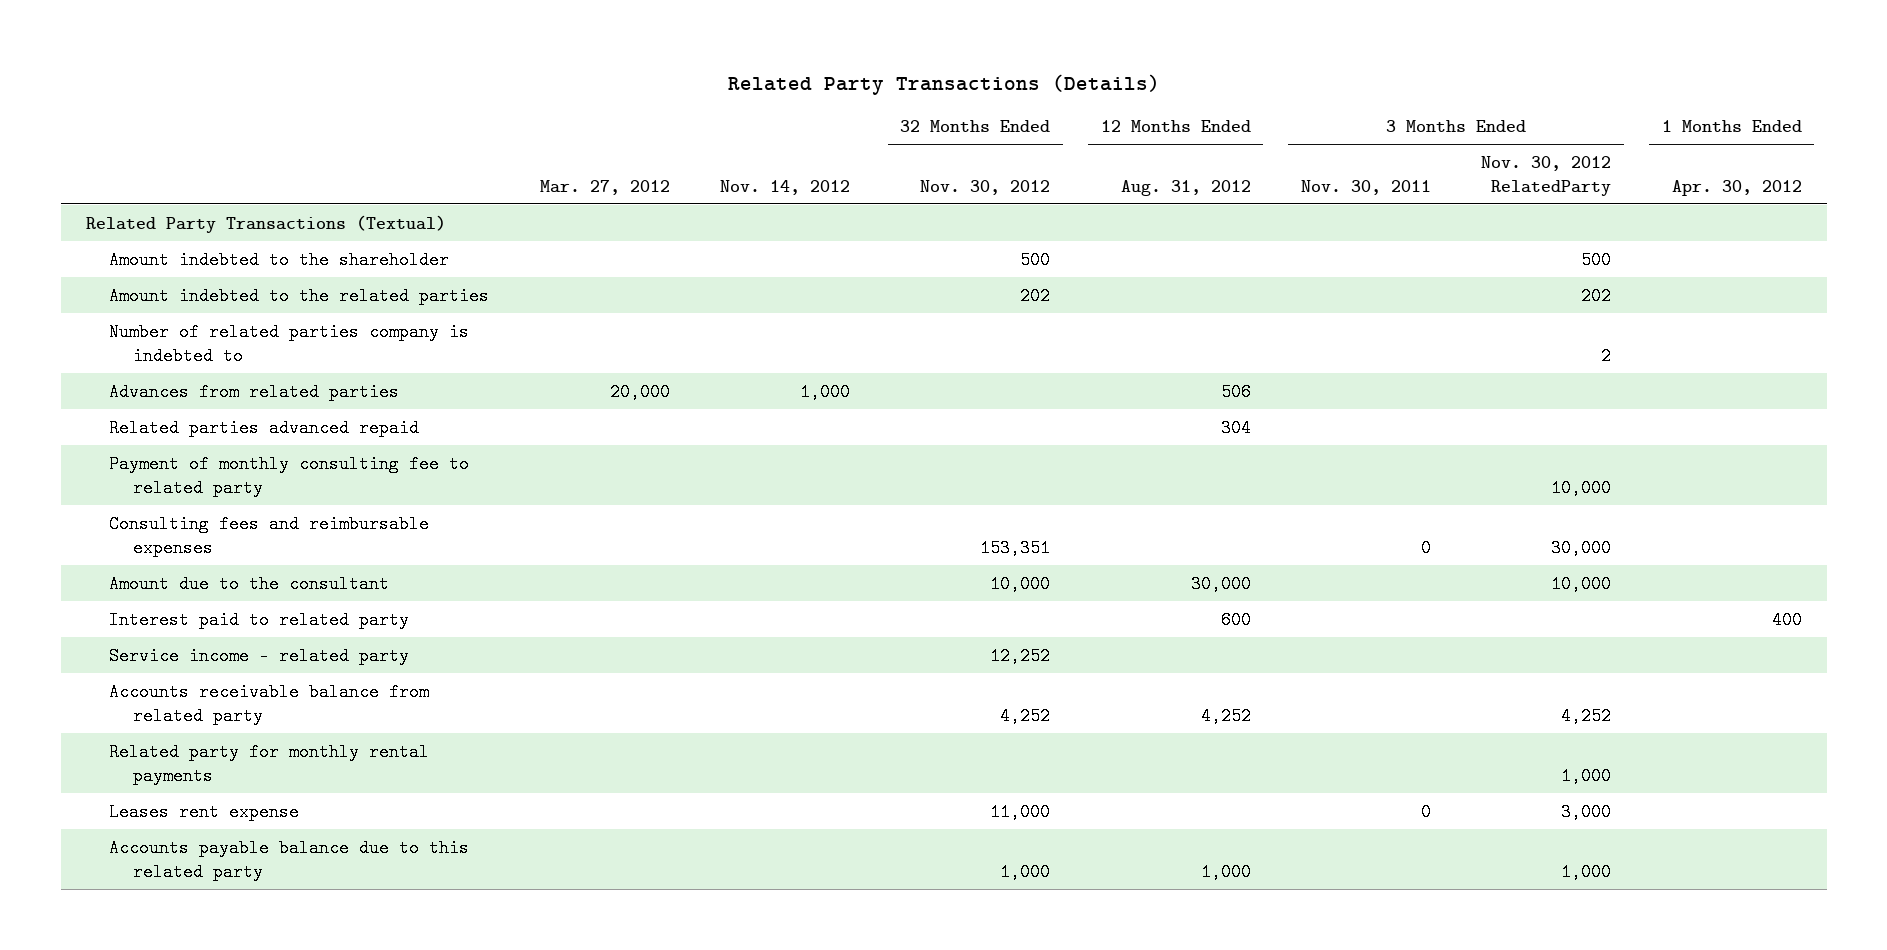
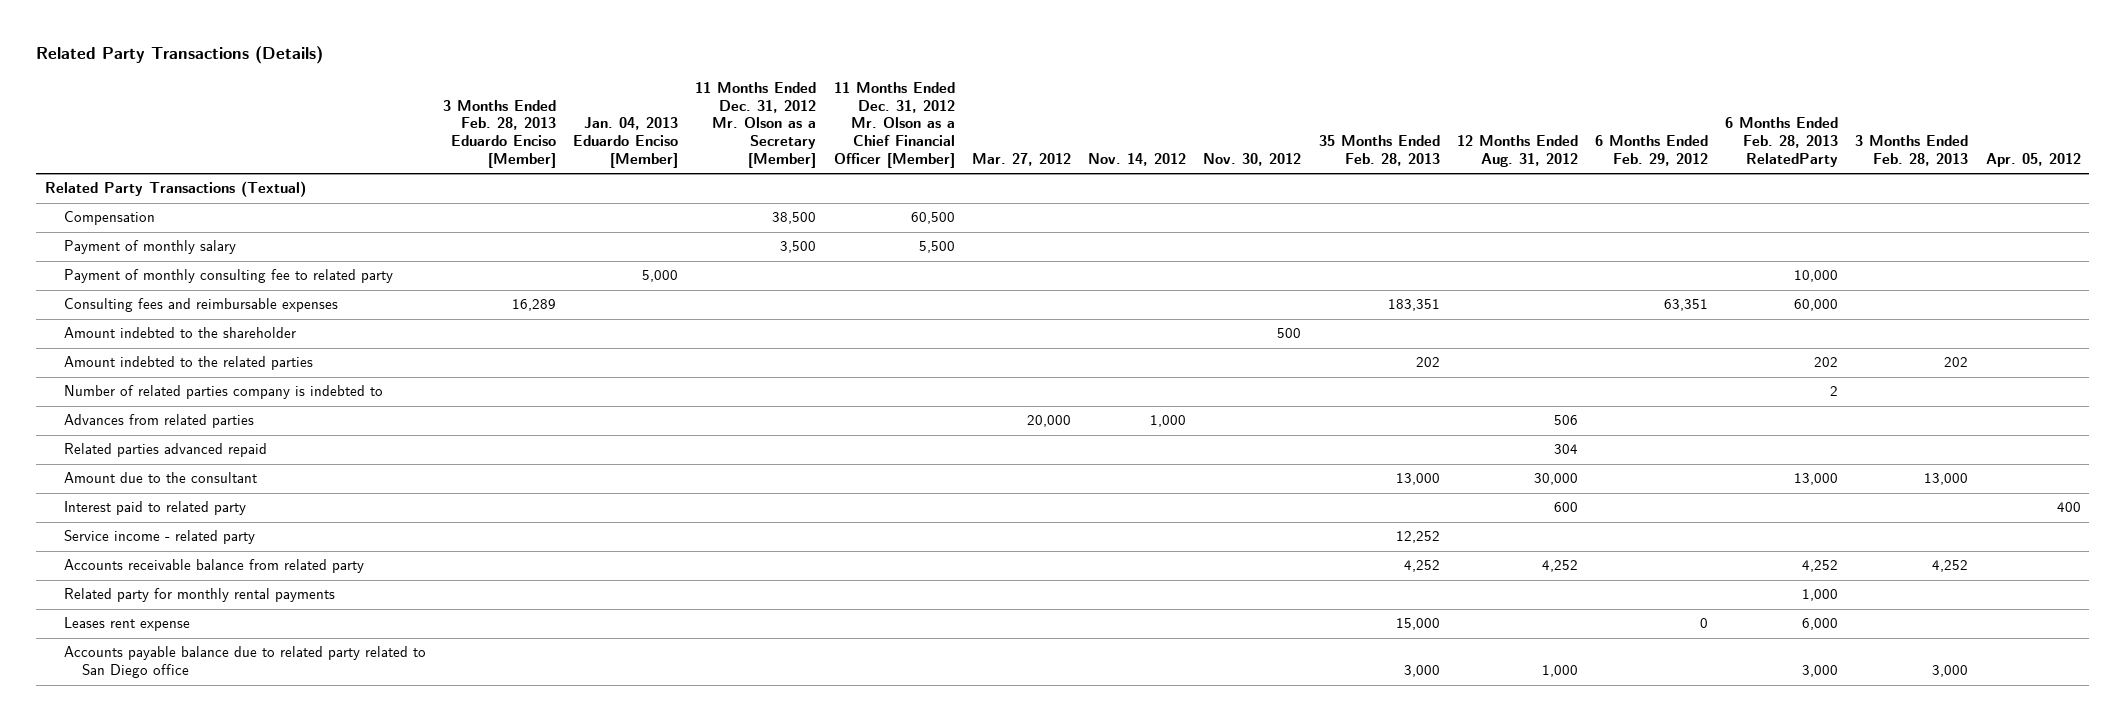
- | Mar. 27, 2012 | Nov. 14, 2012 | 32 Months Ended Nov. 30, 2012 | 12 Months Ended Aug. 31, 2012 | 3 Months Ended Nov. 30, 2011 | 3 Months Ended Nov. 30, 2012 RelatedParty | 1 Months Ended Apr. 30, 2012
+ | 3 Months Ended Feb. 28, 2013 Eduardo Enciso [Member] | Jan. 04, 2013 Eduardo Enciso [Member] | 11 Months Ended Dec. 31, 2012 Mr. Olson as a Secretary [Member] | 11 Months Ended Dec. 31, 2012 Mr. Olson as a Chief Financial Officer [Member] | Mar. 27, 2012 | Nov. 14, 2012 | Nov. 30, 2012 | 35 Months Ended Feb. 28, 2013 | 12 Months Ended Aug. 31, 2012 | 6 Months Ended Feb. 29, 2012 | 6 Months Ended Feb. 28, 2013 RelatedParty | 3 Months Ended Feb. 28, 2013 | Apr. 05, 2012
+ Compensation | | | 38,500 | 60,500 | | | | | | | | |
+ Payment of monthly salary | | | 3,500 | 5,500 | | | | | | | | |
moved up: Payment of monthly consulting fee to related party | | 5,000 | | | | | | | | | 10,000 | |
moved up: Consulting fees and reimbursable expenses | 16,289 | | | | | | | 183,351 | | 63,351 | 60,000 | |
- Accounts payable balance due to this related party | | | 1,000 | 1,000 | | 1,000 |
+ Accounts payable balance due to related party related to San Diego office | | | | | | | | 3,000 | 1,000 | | 3,000 | 3,000 |

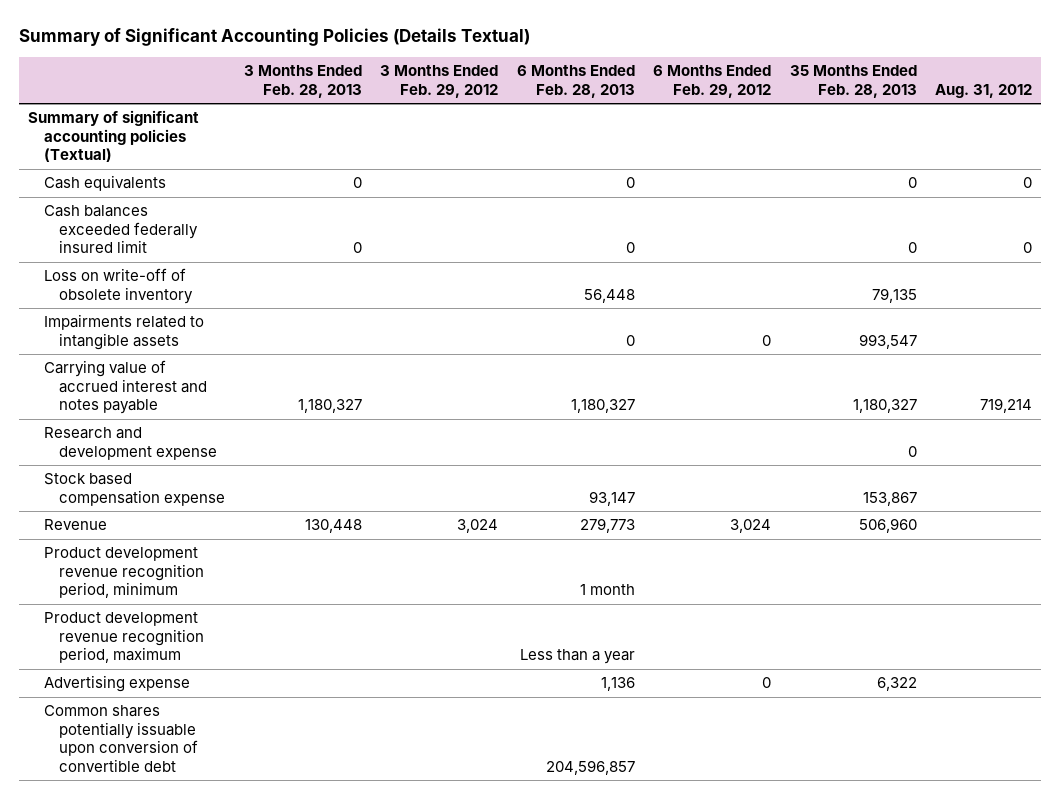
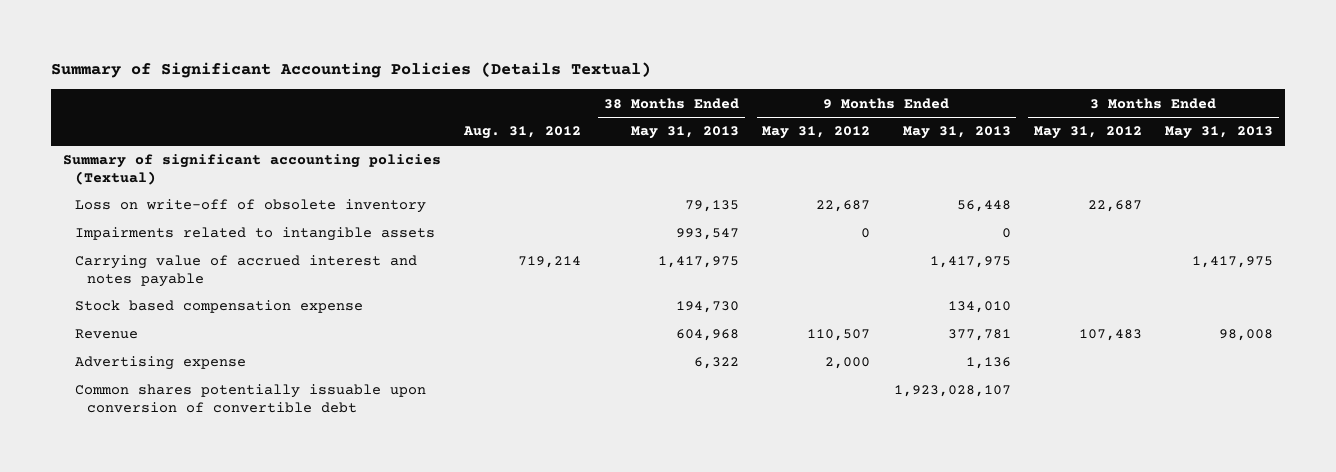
- | 3 Months Ended Feb. 28, 2013 | 3 Months Ended Feb. 29, 2012 | 6 Months Ended Feb. 28, 2013 | 6 Months Ended Feb. 29, 2012 | 35 Months Ended Feb. 28, 2013 | Aug. 31, 2012
+ | Aug. 31, 2012 | 38 Months Ended May 31, 2013 | 9 Months Ended May 31, 2012 | 9 Months Ended May 31, 2013 | 3 Months Ended May 31, 2012 | 3 Months Ended May 31, 2013
- Cash equivalents | 0 | | 0 | | 0 | 0
- Cash balances exceeded federally insured limit | 0 | | 0 | | 0 | 0
- Research and development expense | | | | | 0 |
- Product development revenue recognition period, minimum | | | 1 month | | |
- Product development revenue recognition period, maximum | | | Less than a year | | |

